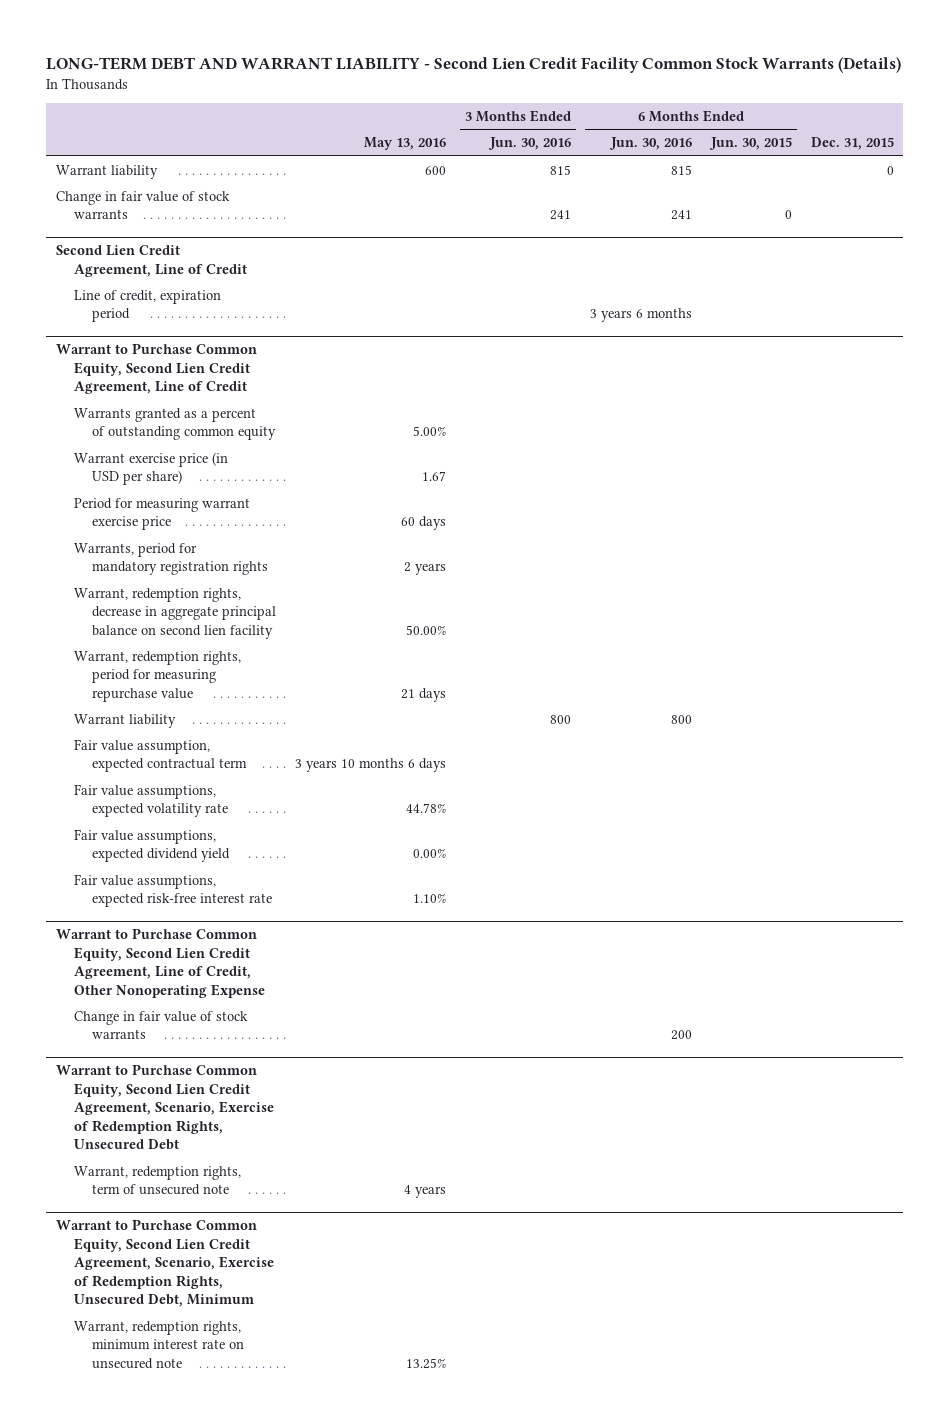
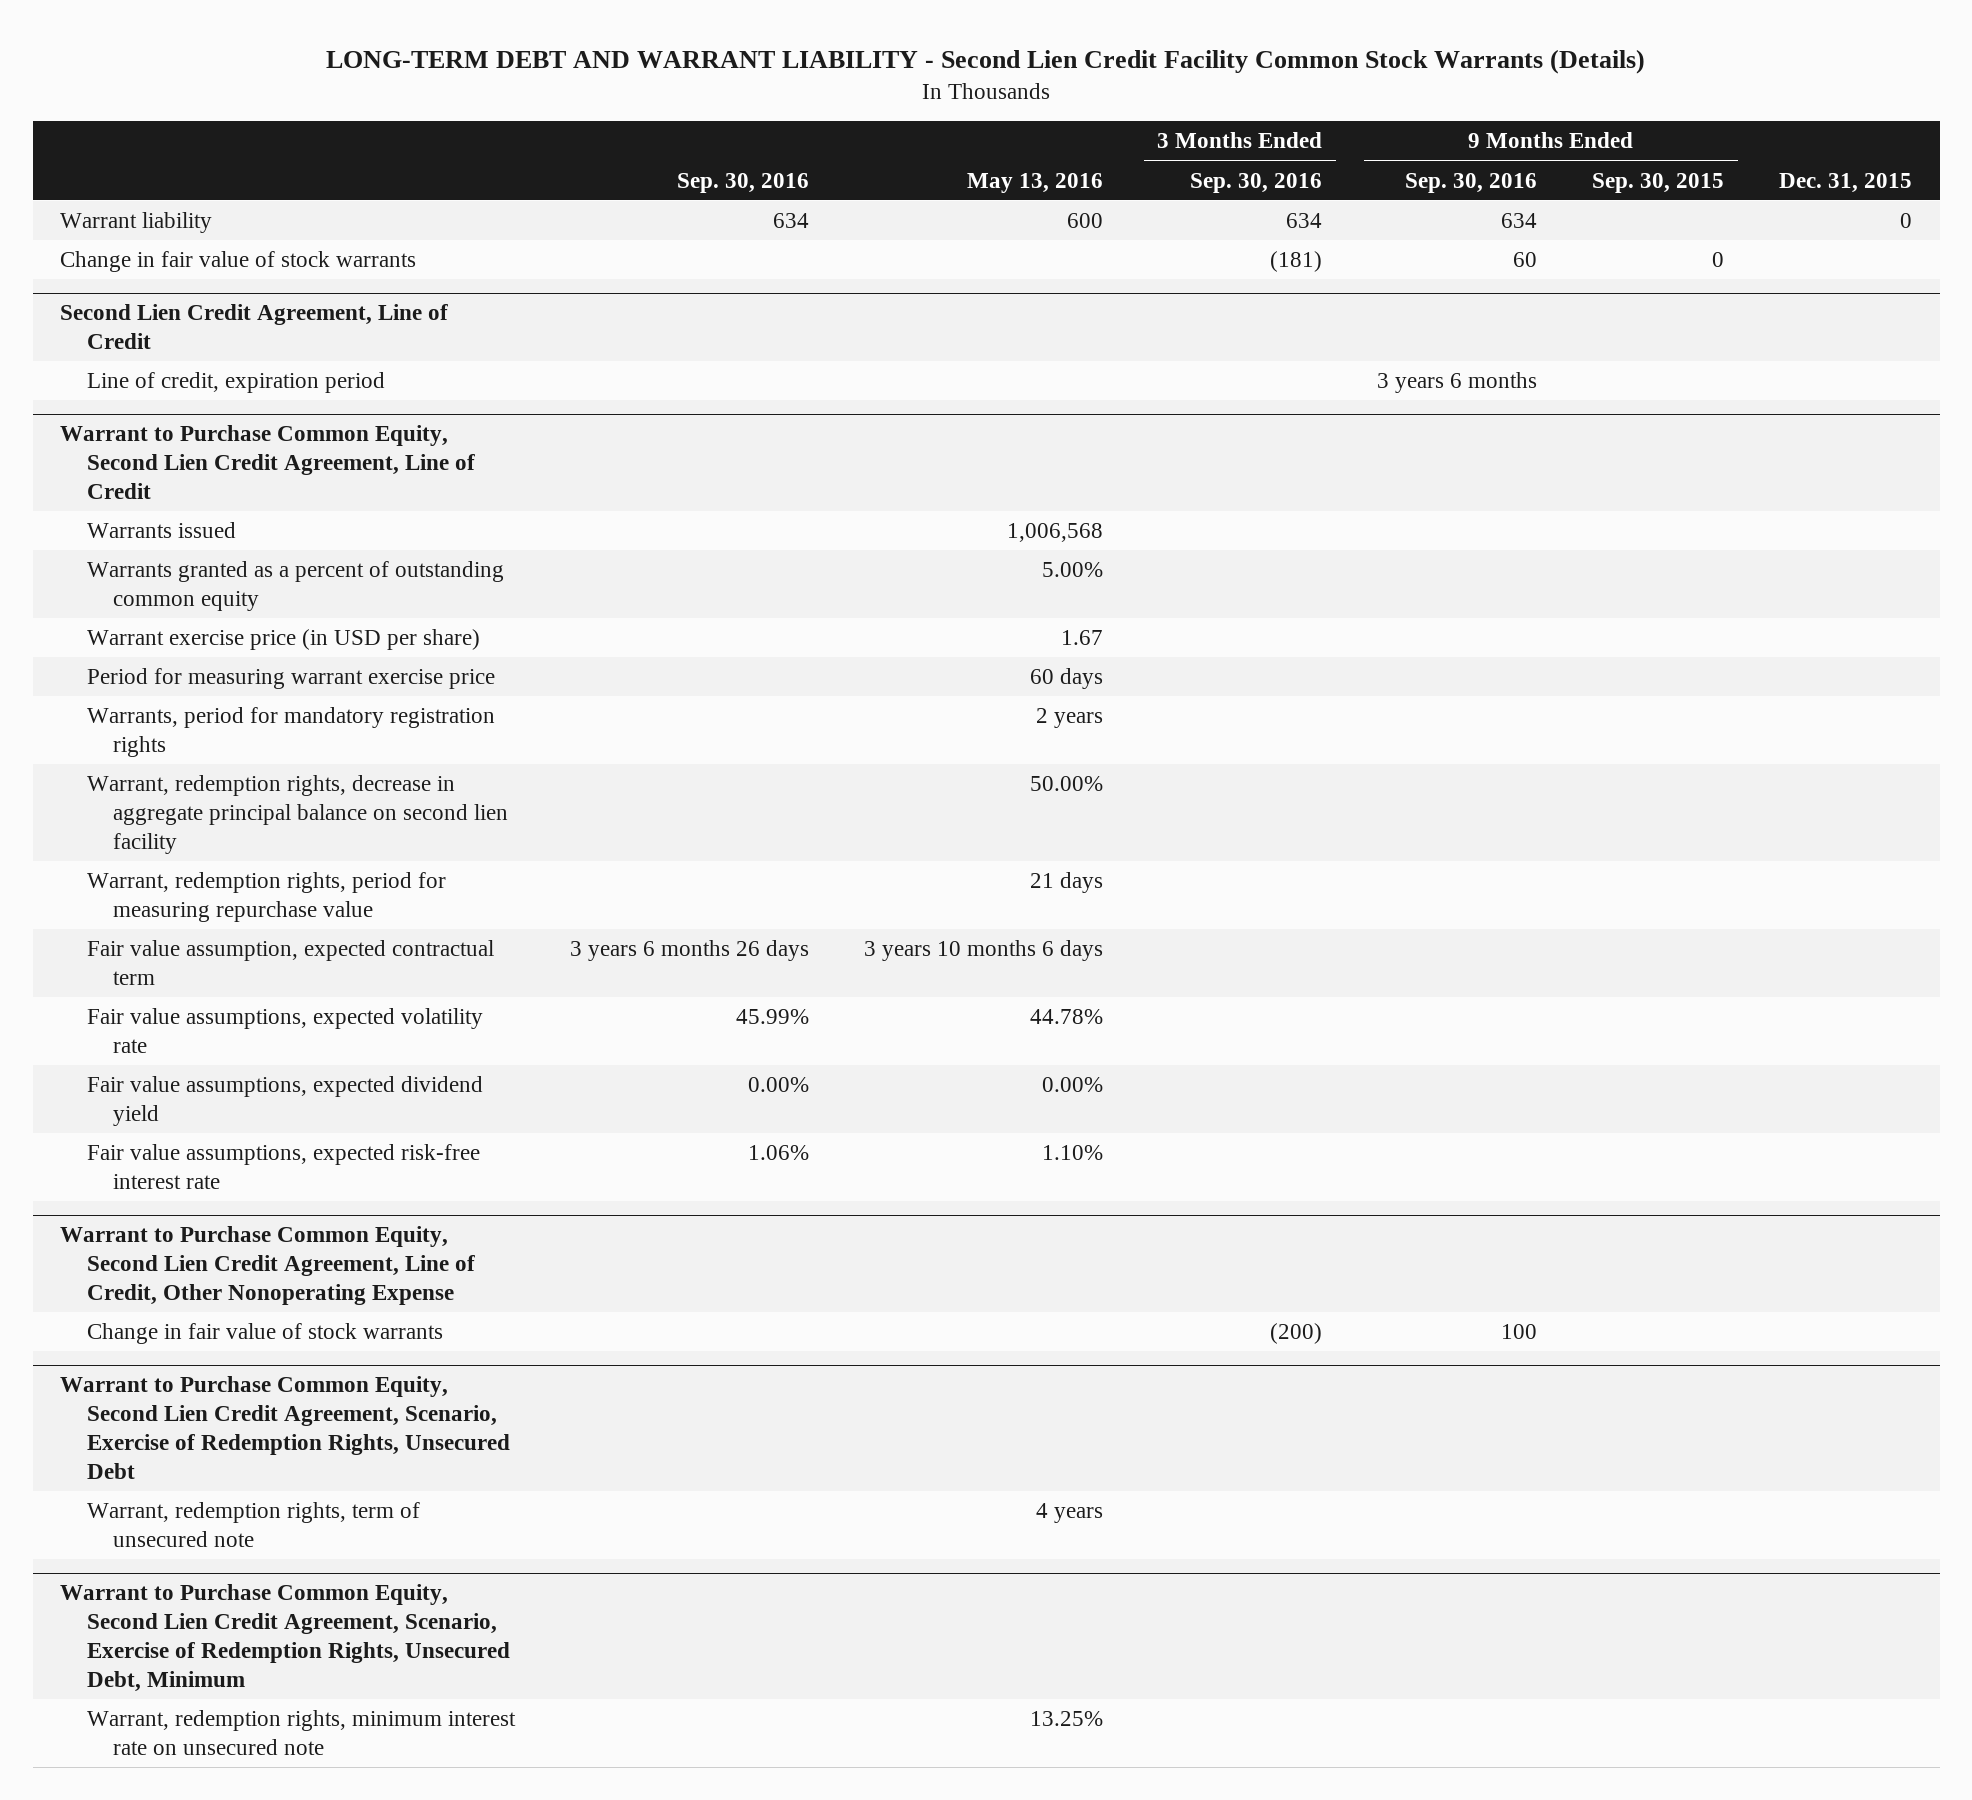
- | May 13, 2016 | 3 Months Ended Jun. 30, 2016 | 6 Months Ended Jun. 30, 2016 | 6 Months Ended Jun. 30, 2015 | Dec. 31, 2015
+ | Sep. 30, 2016 | May 13, 2016 | 3 Months Ended Sep. 30, 2016 | 9 Months Ended Sep. 30, 2016 | 9 Months Ended Sep. 30, 2015 | Dec. 31, 2015
@ Warrant to Purchase Common Equity, Second Lien Credit Agreement, Line of Credit
+ Warrants issued | | 1,006,568 | | | |
- Warrant liability | | 800 | 800 | |

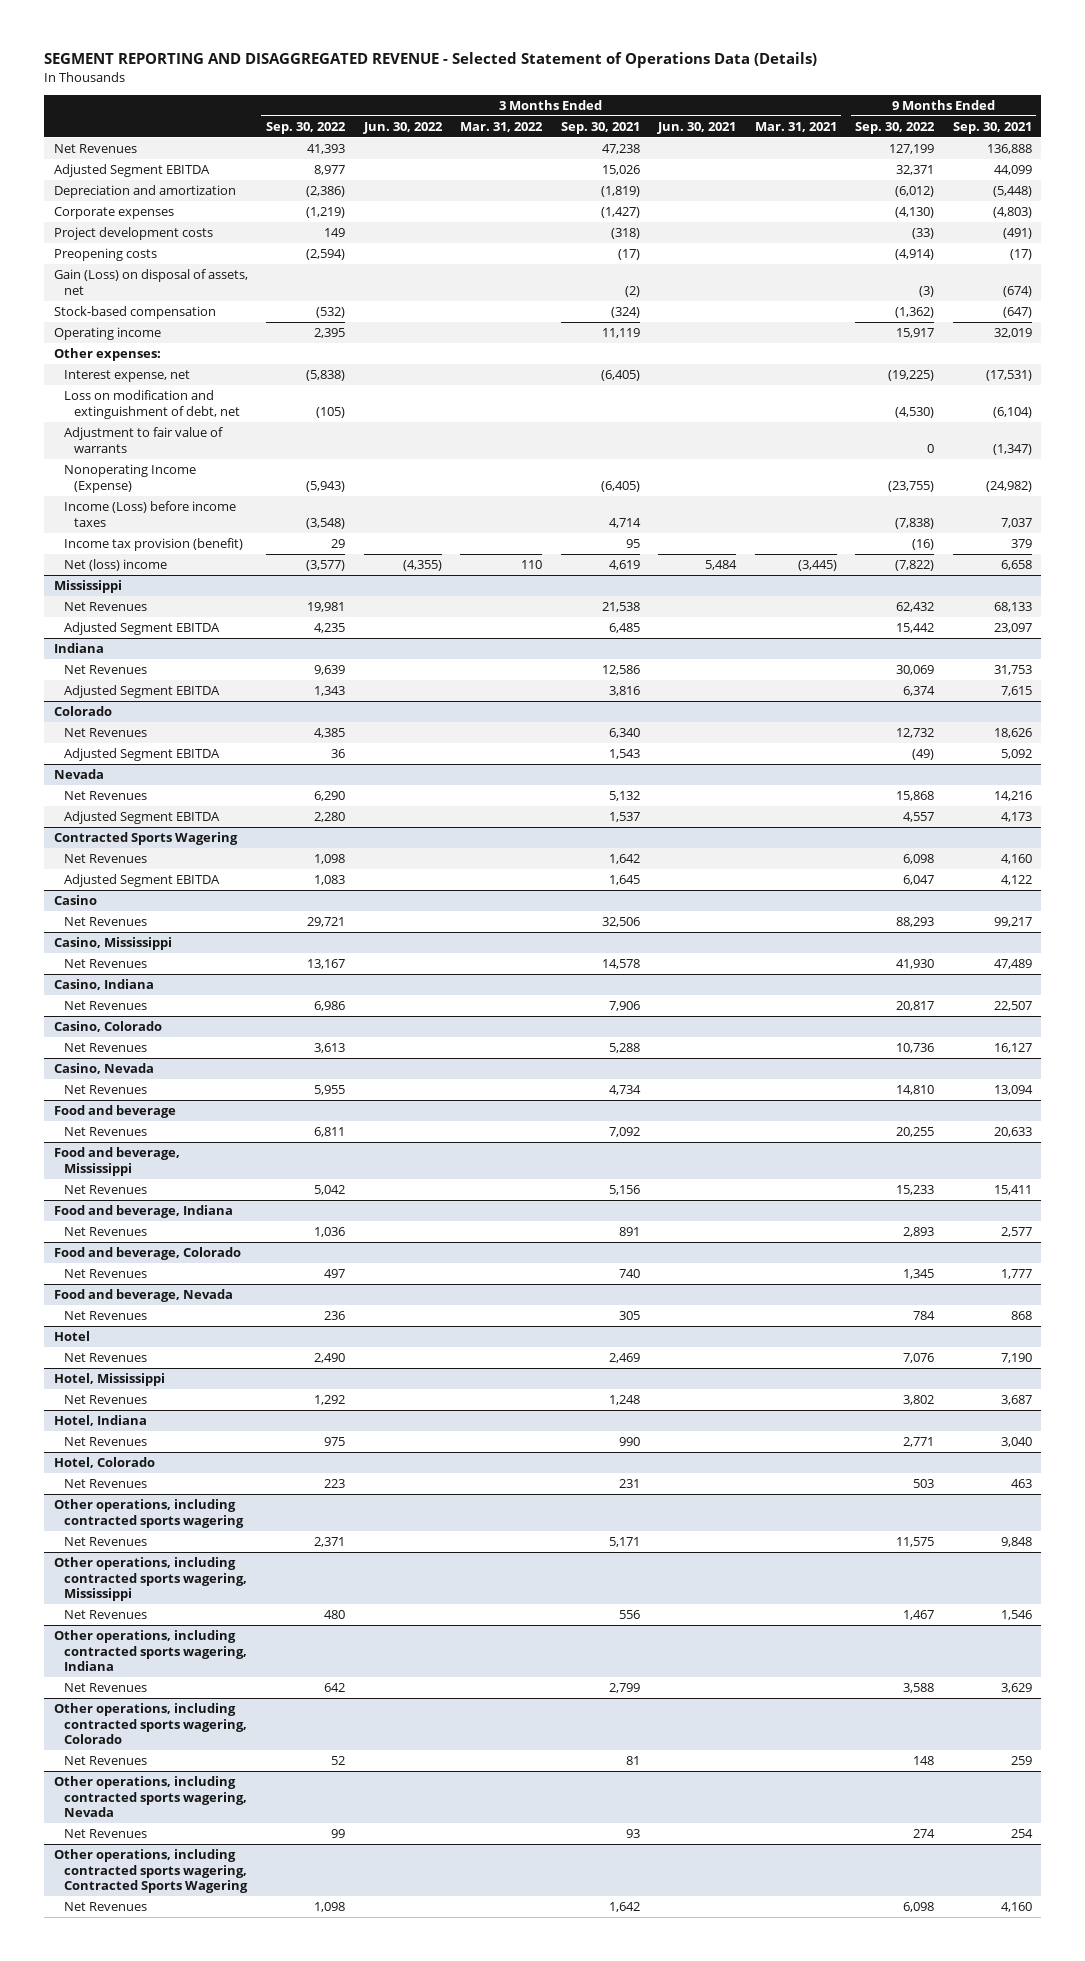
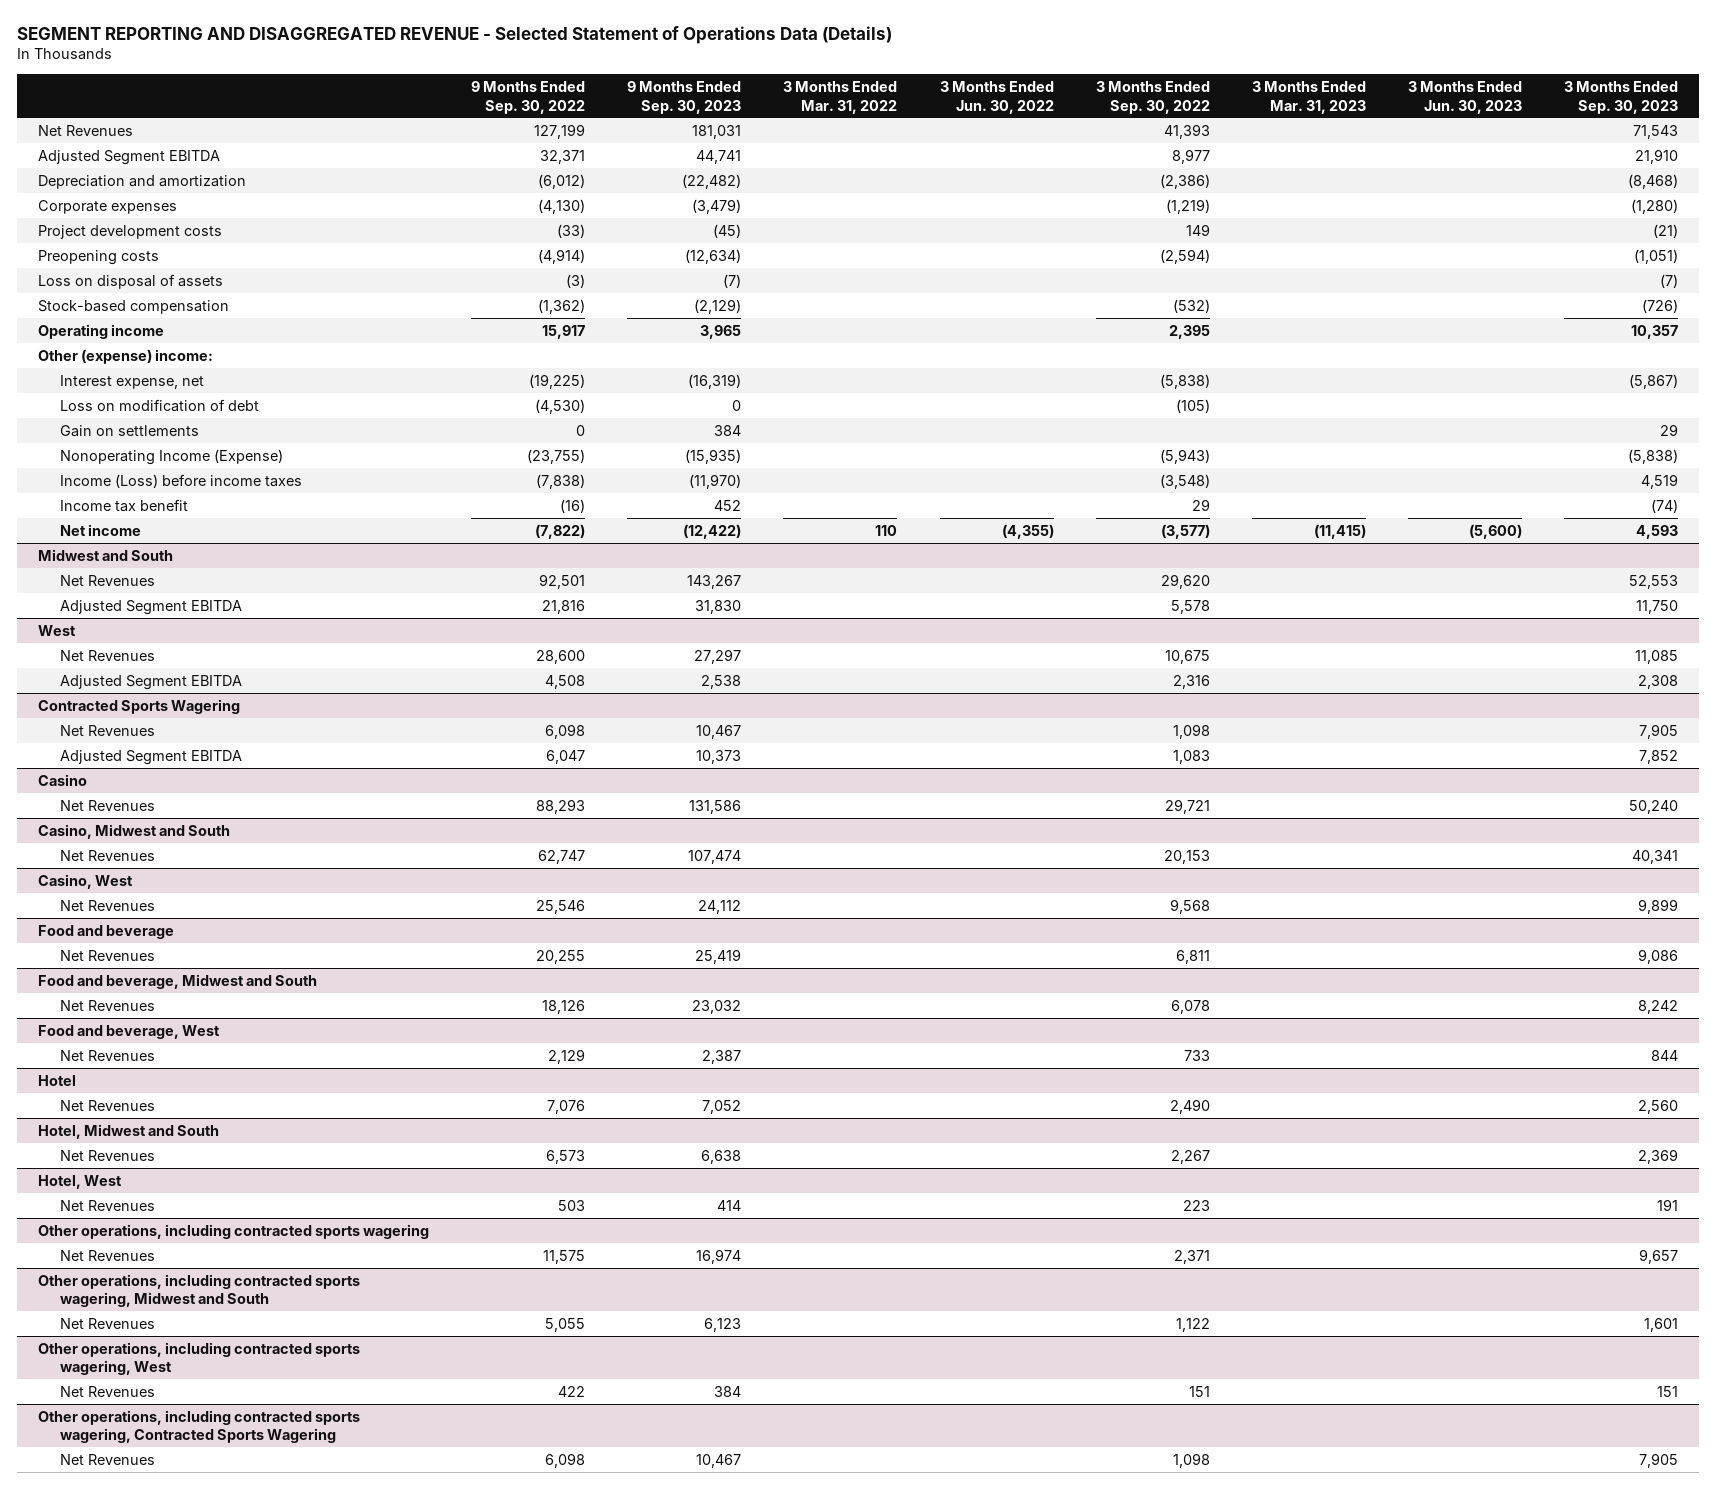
- | 3 Months Ended Sep. 30, 2022 | 3 Months Ended Jun. 30, 2022 | 3 Months Ended Mar. 31, 2022 | 3 Months Ended Sep. 30, 2021 | 3 Months Ended Jun. 30, 2021 | 3 Months Ended Mar. 31, 2021 | 9 Months Ended Sep. 30, 2022 | 9 Months Ended Sep. 30, 2021
+ | 9 Months Ended Sep. 30, 2022 | 9 Months Ended Sep. 30, 2023 | 3 Months Ended Mar. 31, 2022 | 3 Months Ended Jun. 30, 2022 | 3 Months Ended Sep. 30, 2022 | 3 Months Ended Mar. 31, 2023 | 3 Months Ended Jun. 30, 2023 | 3 Months Ended Sep. 30, 2023
- Gain (Loss) on disposal of assets, net | | | | (2) | | | (3) | (674)
+ Loss on disposal of assets | (3) | (7) | | | | | | (7)
- Other expenses:
+ Other (expense) income:
- Loss on modification and extinguishment of debt, net | (105) | | | | | | (4,530) | (6,104)
- Adjustment to fair value of warrants | | | | | | | 0 | (1,347)
+ Loss on modification of debt | (4,530) | 0 | | | (105) | | |
+ Gain on settlements | 0 | 384 | | | | | | 29
- Income tax provision (benefit) | 29 | | | 95 | | | (16) | 379
- Net (loss) income | (3,577) | (4,355) | 110 | 4,619 | 5,484 | (3,445) | (7,822) | 6,658
- Mississippi
- Net Revenues | 19,981 | | | 21,538 | | | 62,432 | 68,133
- Adjusted Segment EBITDA | 4,235 | | | 6,485 | | | 15,442 | 23,097
- Indiana
- Net Revenues | 9,639 | | | 12,586 | | | 30,069 | 31,753
- Adjusted Segment EBITDA | 1,343 | | | 3,816 | | | 6,374 | 7,615
- Colorado
- Net Revenues | 4,385 | | | 6,340 | | | 12,732 | 18,626
- Adjusted Segment EBITDA | 36 | | | 1,543 | | | (49) | 5,092
- Nevada
- Net Revenues | 6,290 | | | 5,132 | | | 15,868 | 14,216
- Adjusted Segment EBITDA | 2,280 | | | 1,537 | | | 4,557 | 4,173
+ Income tax benefit | (16) | 452 | | | 29 | | | (74)
+ Net income | (7,822) | (12,422) | 110 | (4,355) | (3,577) | (11,415) | (5,600) | 4,593
+ Midwest and South
+ Net Revenues | 92,501 | 143,267 | | | 29,620 | | | 52,553
+ Adjusted Segment EBITDA | 21,816 | 31,830 | | | 5,578 | | | 11,750
+ West
+ Net Revenues | 28,600 | 27,297 | | | 10,675 | | | 11,085
+ Adjusted Segment EBITDA | 4,508 | 2,538 | | | 2,316 | | | 2,308
- Casino, Mississippi
- Net Revenues | 13,167 | | | 14,578 | | | 41,930 | 47,489
- Casino, Indiana
- Net Revenues | 6,986 | | | 7,906 | | | 20,817 | 22,507
- Casino, Colorado
- Net Revenues | 3,613 | | | 5,288 | | | 10,736 | 16,127
- Casino, Nevada
- Net Revenues | 5,955 | | | 4,734 | | | 14,810 | 13,094
+ Casino, Midwest and South
+ Net Revenues | 62,747 | 107,474 | | | 20,153 | | | 40,341
+ Casino, West
+ Net Revenues | 25,546 | 24,112 | | | 9,568 | | | 9,899
- Food and beverage, Mississippi
- Net Revenues | 5,042 | | | 5,156 | | | 15,233 | 15,411
- Food and beverage, Indiana
- Net Revenues | 1,036 | | | 891 | | | 2,893 | 2,577
- Food and beverage, Colorado
- Net Revenues | 497 | | | 740 | | | 1,345 | 1,777
- Food and beverage, Nevada
- Net Revenues | 236 | | | 305 | | | 784 | 868
+ Food and beverage, Midwest and South
+ Net Revenues | 18,126 | 23,032 | | | 6,078 | | | 8,242
+ Food and beverage, West
+ Net Revenues | 2,129 | 2,387 | | | 733 | | | 844
- Hotel, Mississippi
- Net Revenues | 1,292 | | | 1,248 | | | 3,802 | 3,687
- Hotel, Indiana
- Net Revenues | 975 | | | 990 | | | 2,771 | 3,040
- Hotel, Colorado
+ Hotel, Midwest and South
+ Net Revenues | 6,573 | 6,638 | | | 2,267 | | | 2,369
+ Hotel, West
- Other operations, including contracted sports wagering, Mississippi
- Net Revenues | 480 | | | 556 | | | 1,467 | 1,546
- Other operations, including contracted sports wagering, Indiana
- Net Revenues | 642 | | | 2,799 | | | 3,588 | 3,629
- Other operations, including contracted sports wagering, Colorado
- Net Revenues | 52 | | | 81 | | | 148 | 259
- Other operations, including contracted sports wagering, Nevada
- Net Revenues | 99 | | | 93 | | | 274 | 254
+ Other operations, including contracted sports wagering, Midwest and South
+ Net Revenues | 5,055 | 6,123 | | | 1,122 | | | 1,601
+ Other operations, including contracted sports wagering, West
+ Net Revenues | 422 | 384 | | | 151 | | | 151

